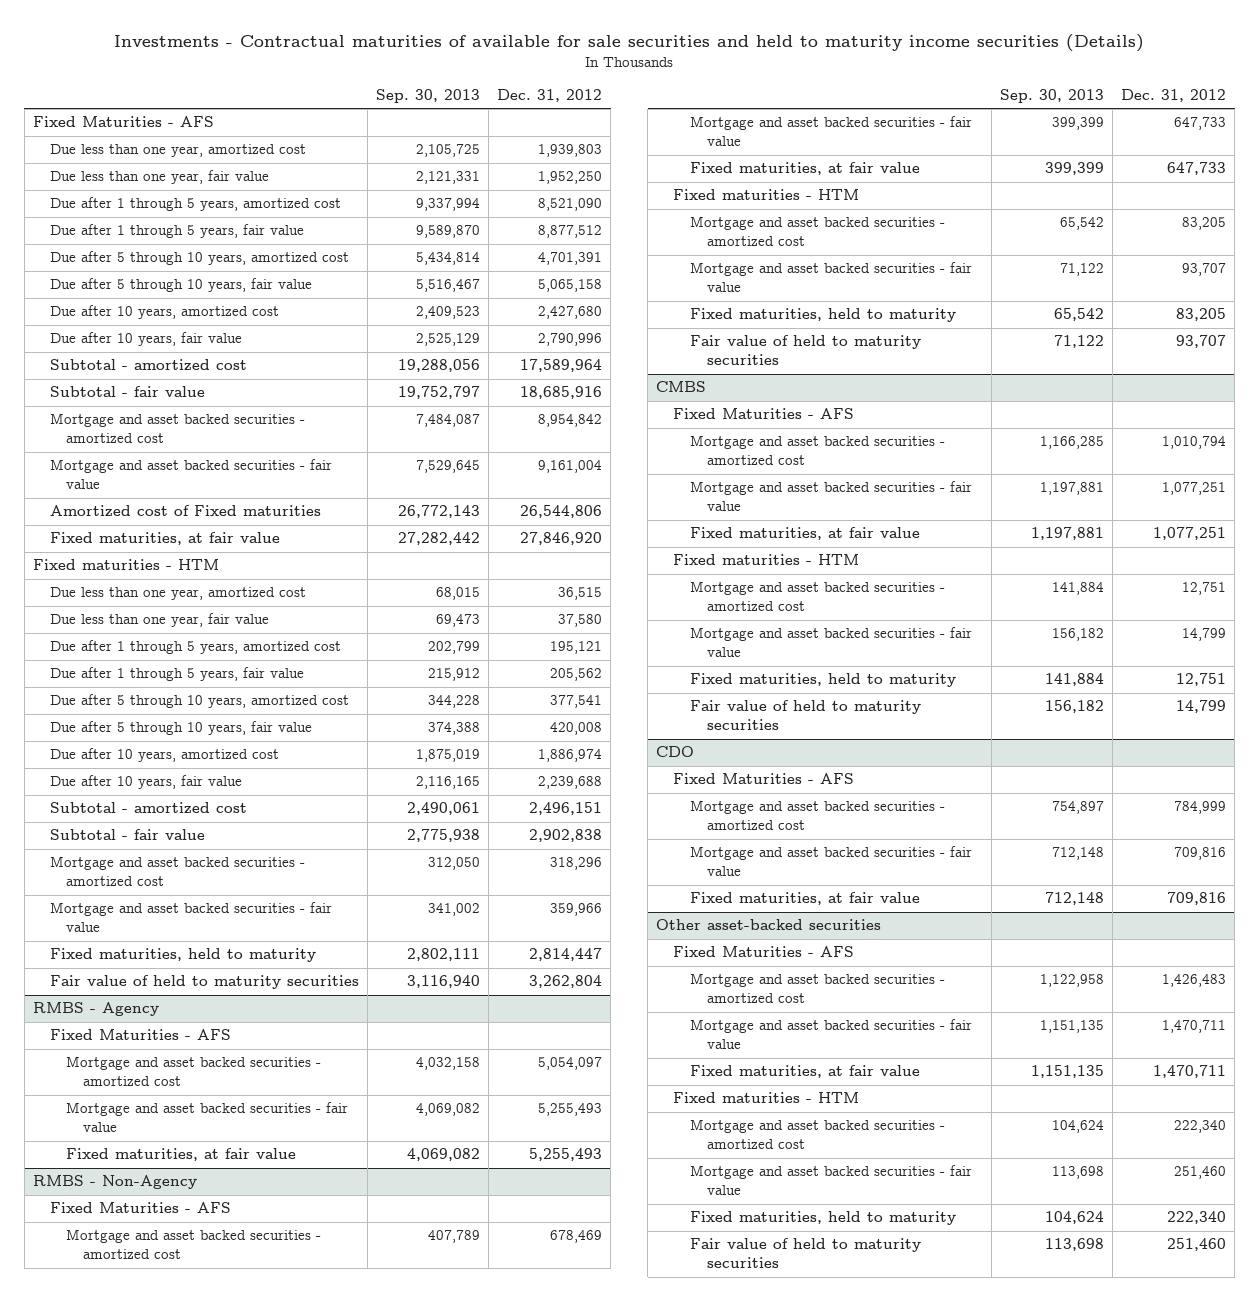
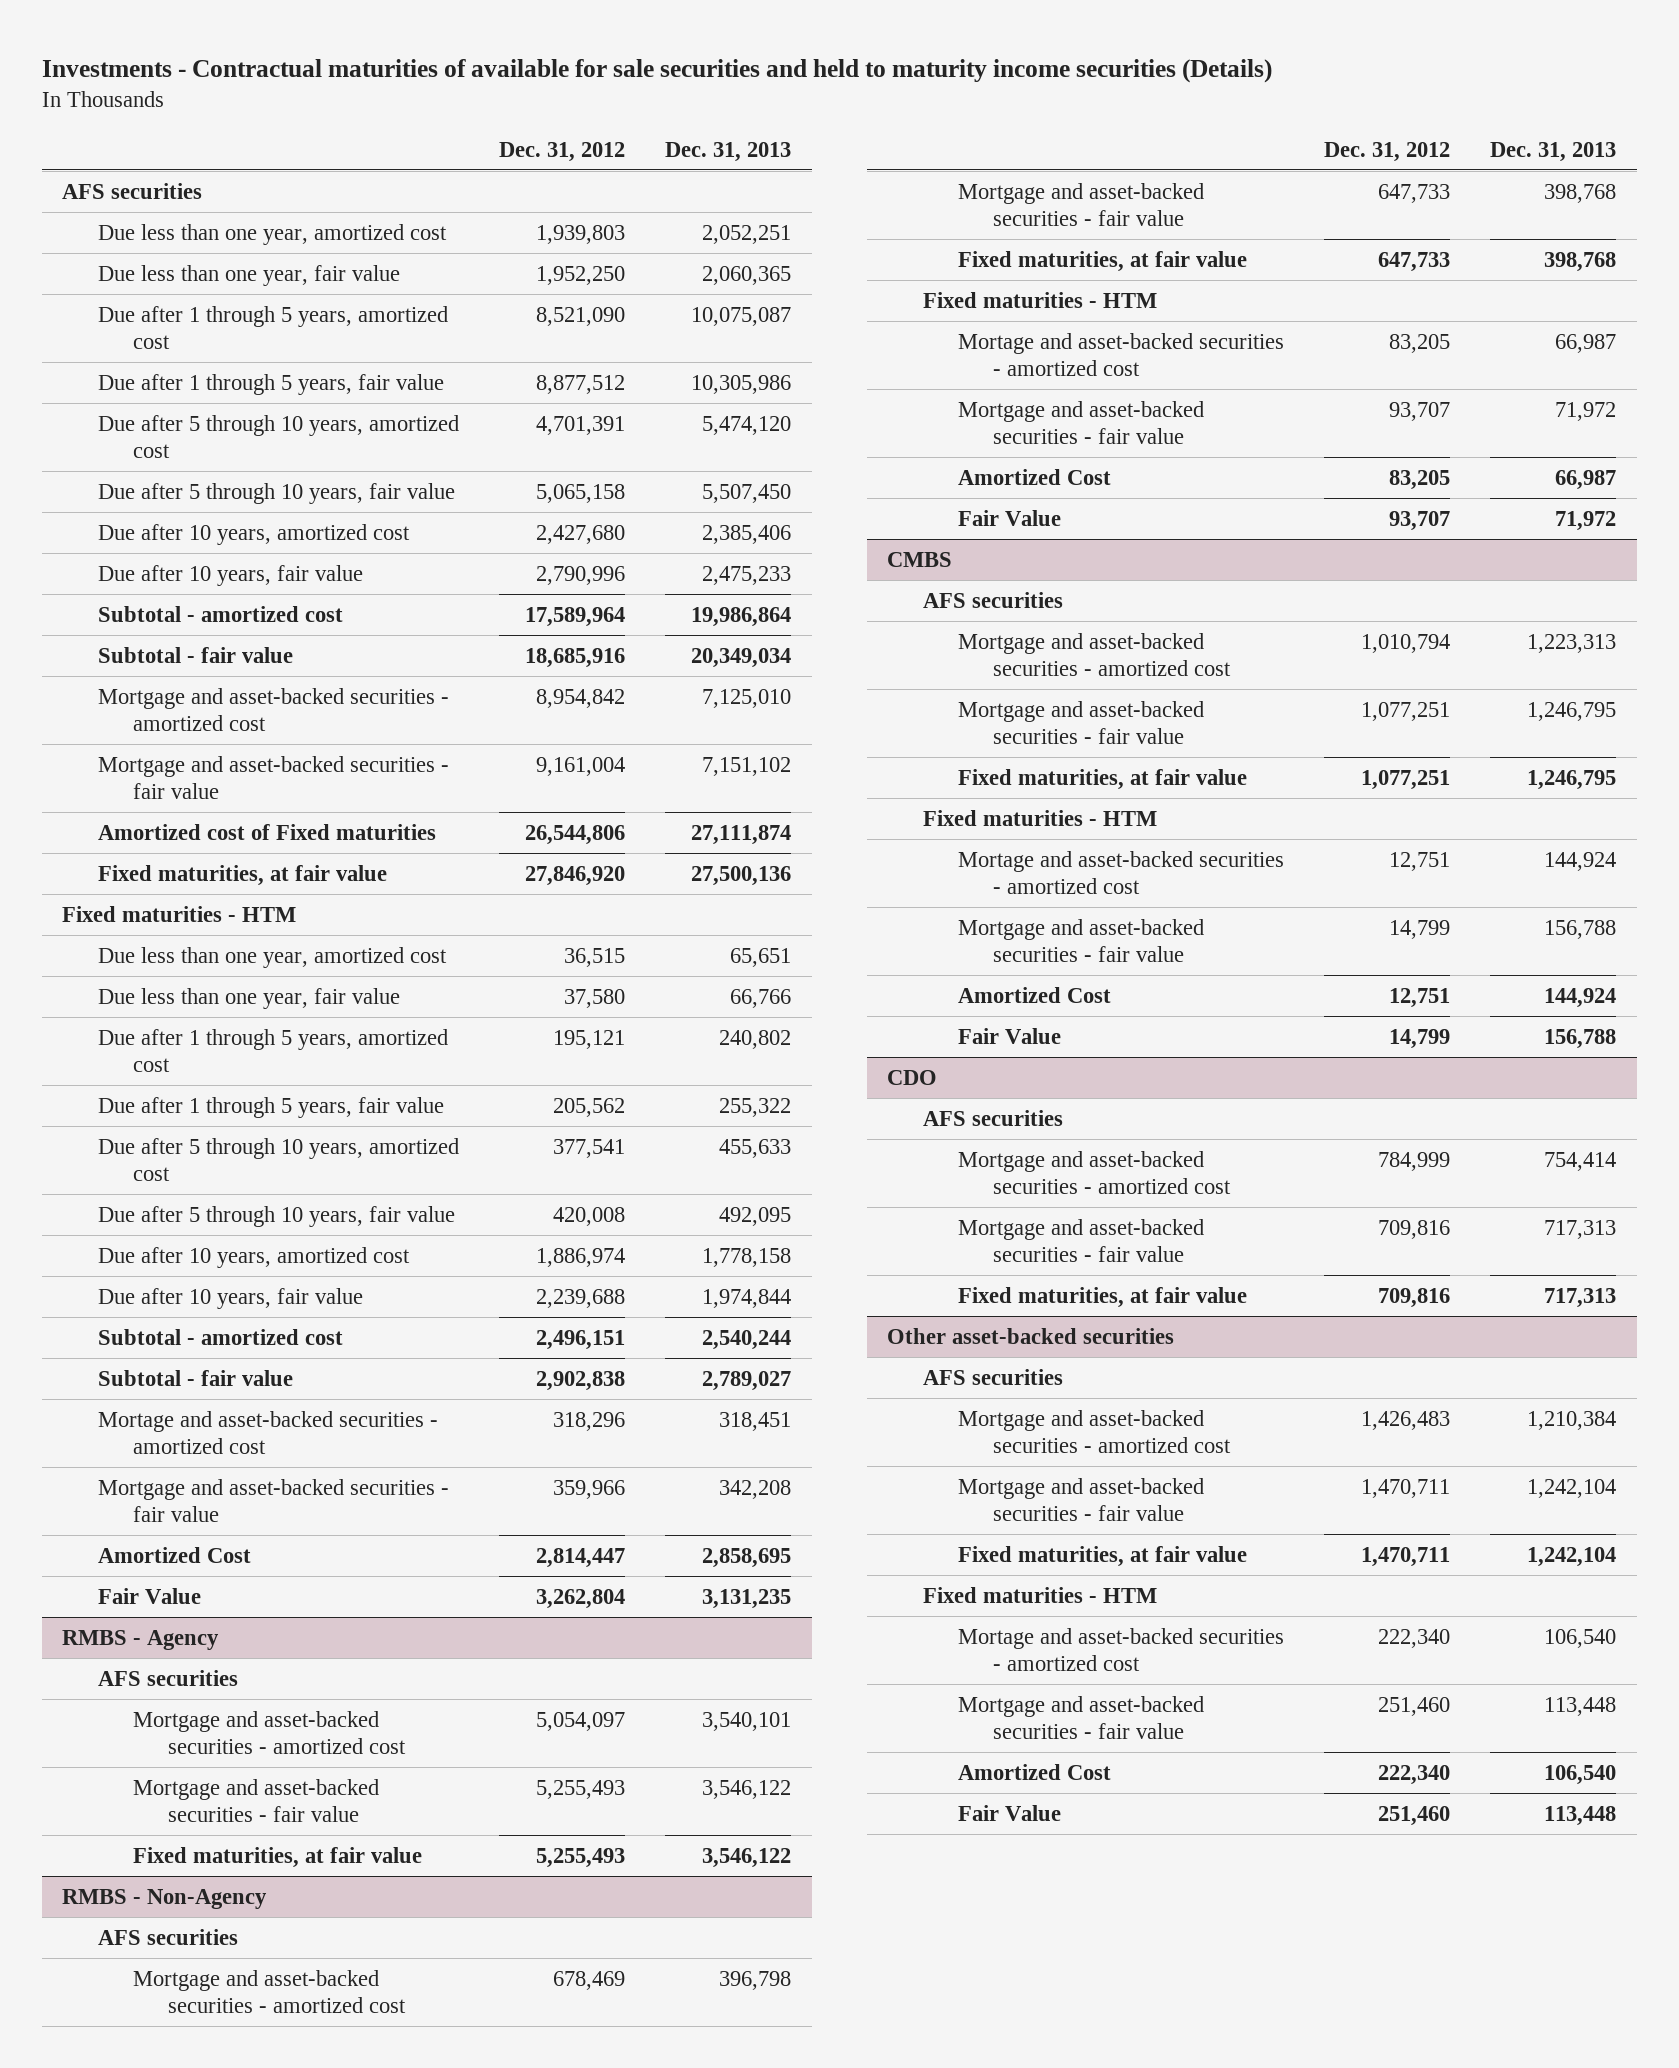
- | Sep. 30, 2013 | Dec. 31, 2012
+ | Dec. 31, 2012 | Dec. 31, 2013
- Fixed Maturities - AFS
+ AFS securities
- Mortgage and asset backed securities - amortized cost | 7,484,087 | 8,954,842
- Mortgage and asset backed securities - fair value | 7,529,645 | 9,161,004
+ Mortgage and asset-backed securities - amortized cost | 8,954,842 | 7,125,010
+ Mortgage and asset-backed securities - fair value | 9,161,004 | 7,151,102
- Mortgage and asset backed securities - amortized cost | 312,050 | 318,296
- Mortgage and asset backed securities - fair value | 341,002 | 359,966
- Fixed maturities, held to maturity | 2,802,111 | 2,814,447
- Fair value of held to maturity securities | 3,116,940 | 3,262,804
+ Mortage and asset-backed securities - amortized cost | 318,296 | 318,451
+ Mortgage and asset-backed securities - fair value | 359,966 | 342,208
+ Amortized Cost | 2,814,447 | 2,858,695
+ Fair Value | 3,262,804 | 3,131,235
@ RMBS - Agency
- Fixed Maturities - AFS
- Mortgage and asset backed securities - amortized cost | 4,032,158 | 5,054,097
- Mortgage and asset backed securities - fair value | 4,069,082 | 5,255,493
+ AFS securities
+ Mortgage and asset-backed securities - amortized cost | 5,054,097 | 3,540,101
+ Mortgage and asset-backed securities - fair value | 5,255,493 | 3,546,122
@ RMBS - Non-Agency
- Fixed Maturities - AFS
- Mortgage and asset backed securities - amortized cost | 407,789 | 678,469
- Mortgage and asset backed securities - fair value | 399,399 | 647,733
+ AFS securities
+ Mortgage and asset-backed securities - amortized cost | 678,469 | 396,798
+ Mortgage and asset-backed securities - fair value | 647,733 | 398,768
- Mortgage and asset backed securities - amortized cost | 65,542 | 83,205
- Mortgage and asset backed securities - fair value | 71,122 | 93,707
- Fixed maturities, held to maturity | 65,542 | 83,205
- Fair value of held to maturity securities | 71,122 | 93,707
+ Mortage and asset-backed securities - amortized cost | 83,205 | 66,987
+ Mortgage and asset-backed securities - fair value | 93,707 | 71,972
+ Amortized Cost | 83,205 | 66,987
+ Fair Value | 93,707 | 71,972
@ CMBS
- Fixed Maturities - AFS
- Mortgage and asset backed securities - amortized cost | 1,166,285 | 1,010,794
- Mortgage and asset backed securities - fair value | 1,197,881 | 1,077,251
+ AFS securities
+ Mortgage and asset-backed securities - amortized cost | 1,010,794 | 1,223,313
+ Mortgage and asset-backed securities - fair value | 1,077,251 | 1,246,795
- Mortgage and asset backed securities - amortized cost | 141,884 | 12,751
- Mortgage and asset backed securities - fair value | 156,182 | 14,799
- Fixed maturities, held to maturity | 141,884 | 12,751
- Fair value of held to maturity securities | 156,182 | 14,799
+ Mortage and asset-backed securities - amortized cost | 12,751 | 144,924
+ Mortgage and asset-backed securities - fair value | 14,799 | 156,788
+ Amortized Cost | 12,751 | 144,924
+ Fair Value | 14,799 | 156,788
@ CDO
- Fixed Maturities - AFS
- Mortgage and asset backed securities - amortized cost | 754,897 | 784,999
- Mortgage and asset backed securities - fair value | 712,148 | 709,816
+ AFS securities
+ Mortgage and asset-backed securities - amortized cost | 784,999 | 754,414
+ Mortgage and asset-backed securities - fair value | 709,816 | 717,313
@ Other asset-backed securities
- Fixed Maturities - AFS
- Mortgage and asset backed securities - amortized cost | 1,122,958 | 1,426,483
- Mortgage and asset backed securities - fair value | 1,151,135 | 1,470,711
+ AFS securities
+ Mortgage and asset-backed securities - amortized cost | 1,426,483 | 1,210,384
+ Mortgage and asset-backed securities - fair value | 1,470,711 | 1,242,104
- Mortgage and asset backed securities - amortized cost | 104,624 | 222,340
- Mortgage and asset backed securities - fair value | 113,698 | 251,460
- Fixed maturities, held to maturity | 104,624 | 222,340
- Fair value of held to maturity securities | 113,698 | 251,460
+ Mortage and asset-backed securities - amortized cost | 222,340 | 106,540
+ Mortgage and asset-backed securities - fair value | 251,460 | 113,448
+ Amortized Cost | 222,340 | 106,540
+ Fair Value | 251,460 | 113,448

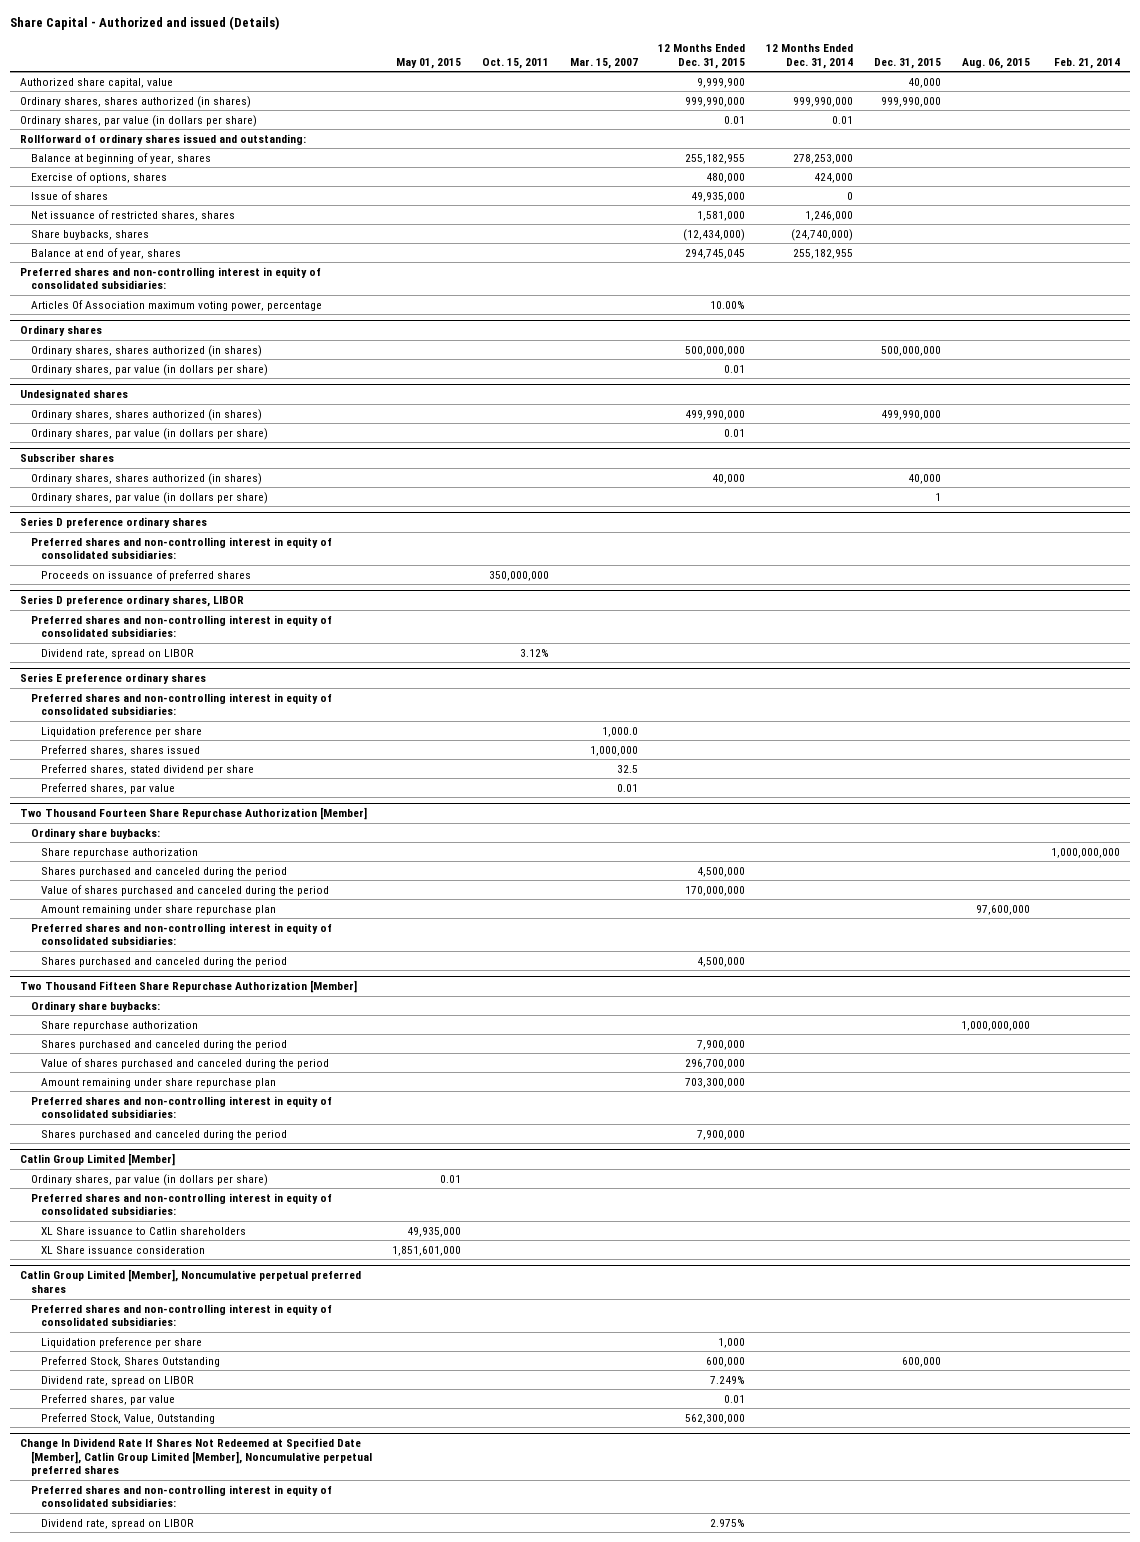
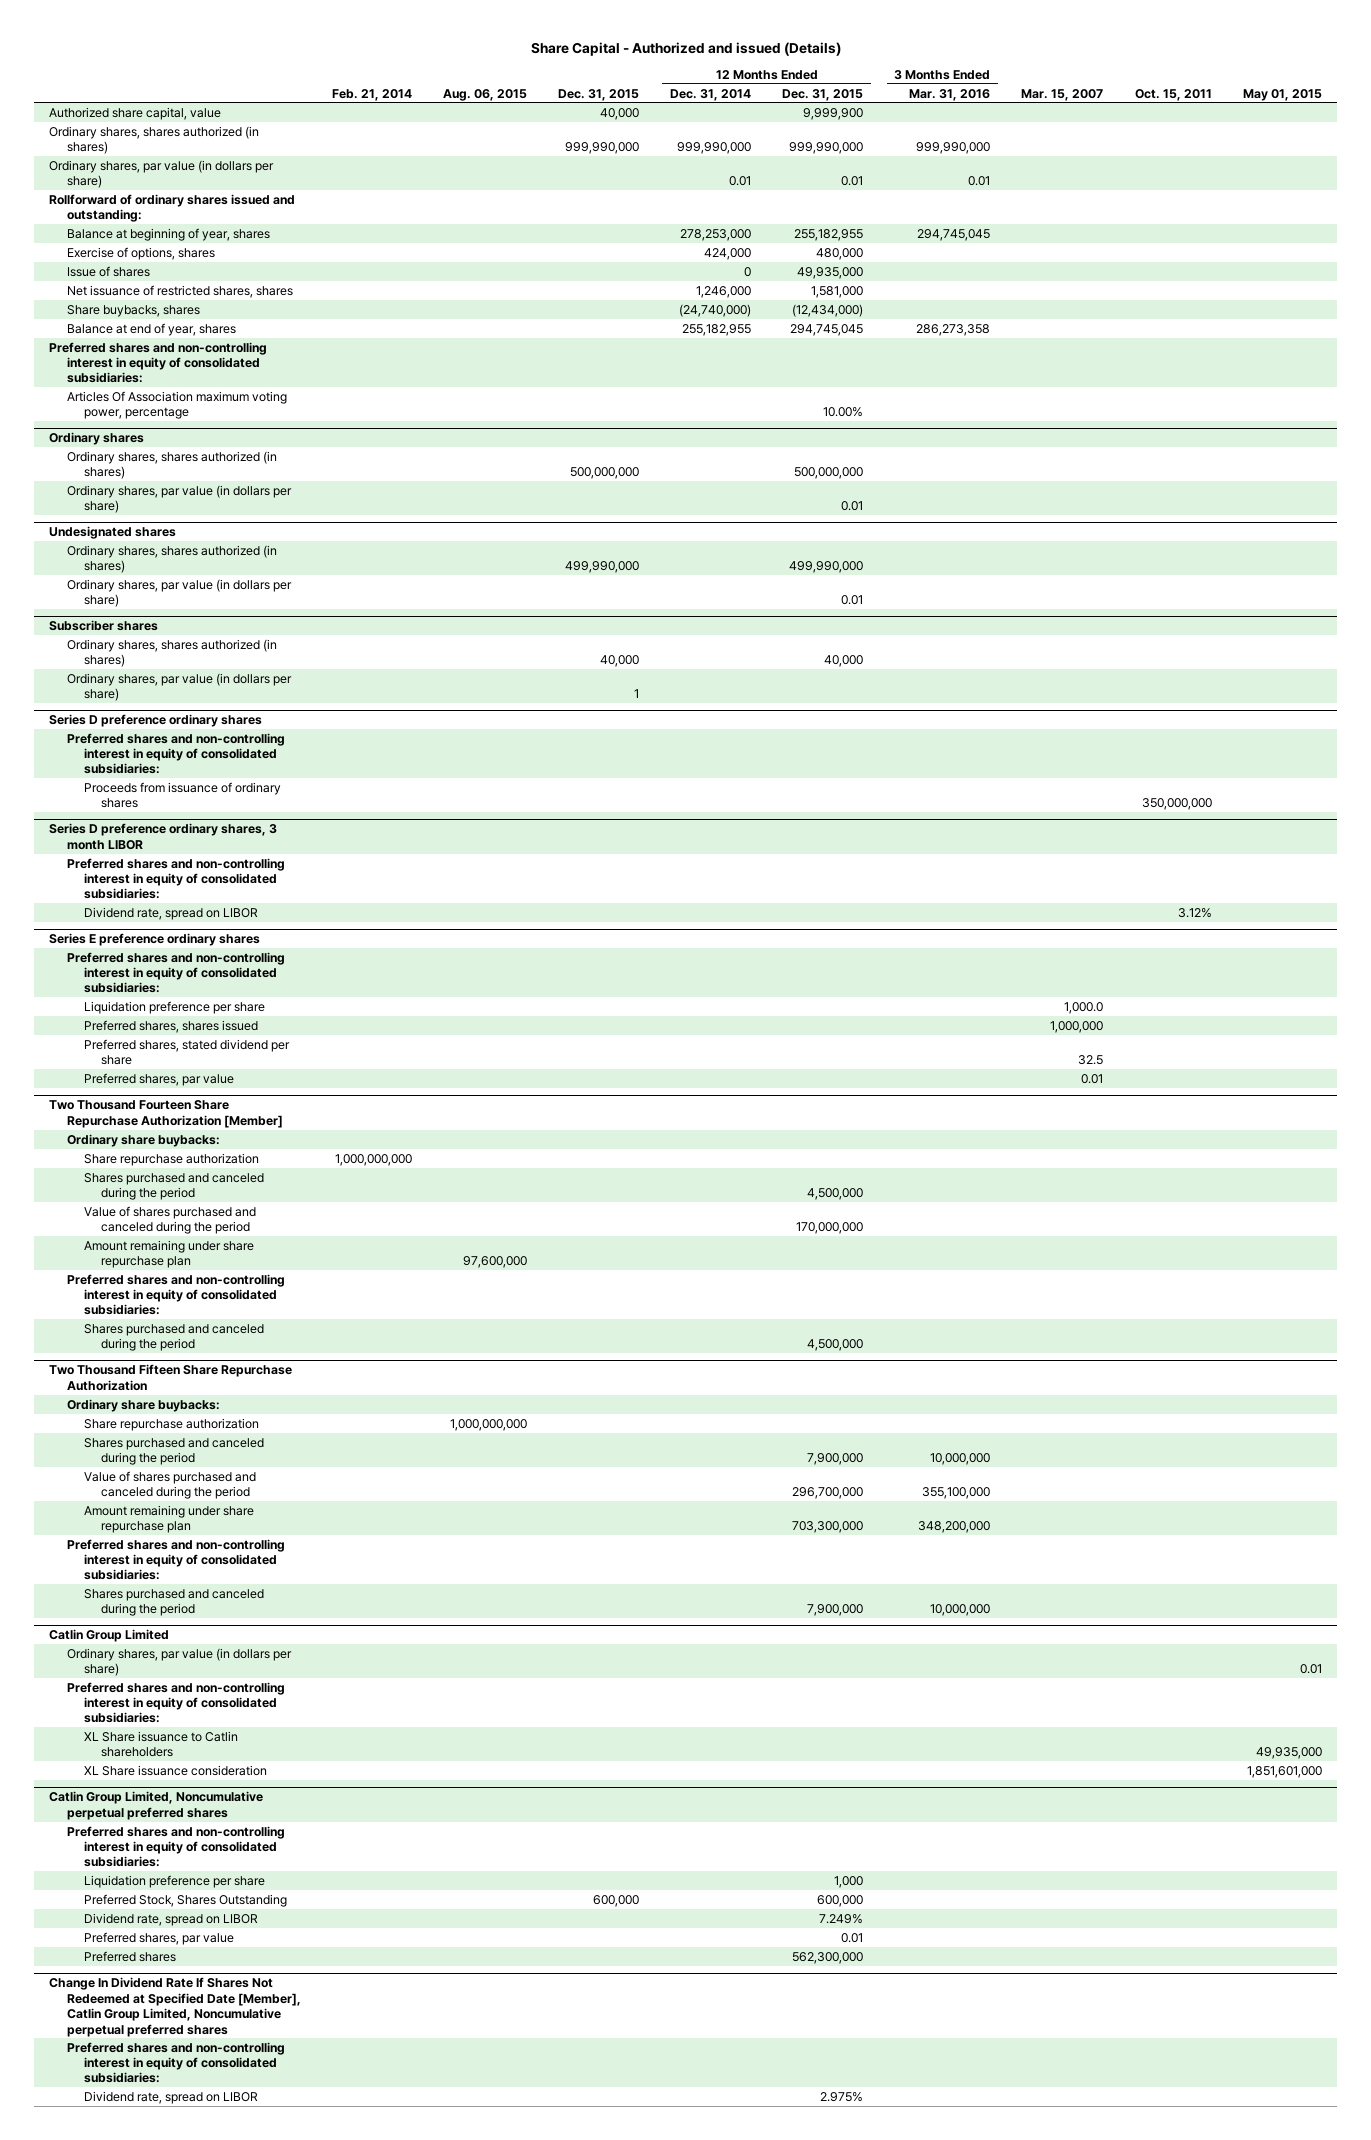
- | May 01, 2015 | Oct. 15, 2011 | Mar. 15, 2007 | 12 Months Ended Dec. 31, 2015 | 12 Months Ended Dec. 31, 2014 | Dec. 31, 2015 | Aug. 06, 2015 | Feb. 21, 2014
+ | Feb. 21, 2014 | Aug. 06, 2015 | Dec. 31, 2015 | 12 Months Ended Dec. 31, 2014 | 12 Months Ended Dec. 31, 2015 | 3 Months Ended Mar. 31, 2016 | Mar. 15, 2007 | Oct. 15, 2011 | May 01, 2015
@ Series D preference ordinary shares
- Proceeds on issuance of preferred shares | | 350,000,000 | | | | | |
- Series D preference ordinary shares, LIBOR
@ Series D preference ordinary shares
+ Proceeds from issuance of ordinary shares | | | | | | | | 350,000,000 |
+ Series D preference ordinary shares, 3 month LIBOR
- Two Thousand Fifteen Share Repurchase Authorization [Member]
+ Two Thousand Fifteen Share Repurchase Authorization
- Catlin Group Limited [Member]
+ Catlin Group Limited
- Catlin Group Limited [Member], Noncumulative perpetual preferred shares
+ Catlin Group Limited, Noncumulative perpetual preferred shares
- Preferred Stock, Value, Outstanding | | | | 562,300,000 | | | |
- Change In Dividend Rate If Shares Not Redeemed at Specified Date [Member], Catlin Group Limited [Member], Noncumulative perpetual preferred shares
+ Preferred shares | | | | | 562,300,000 | | | |
+ Change In Dividend Rate If Shares Not Redeemed at Specified Date [Member], Catlin Group Limited, Noncumulative perpetual preferred shares

